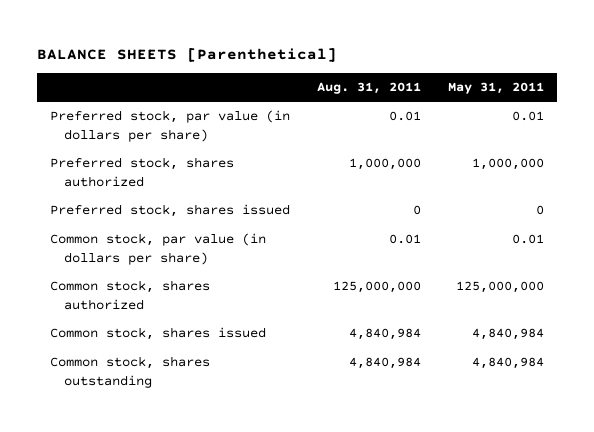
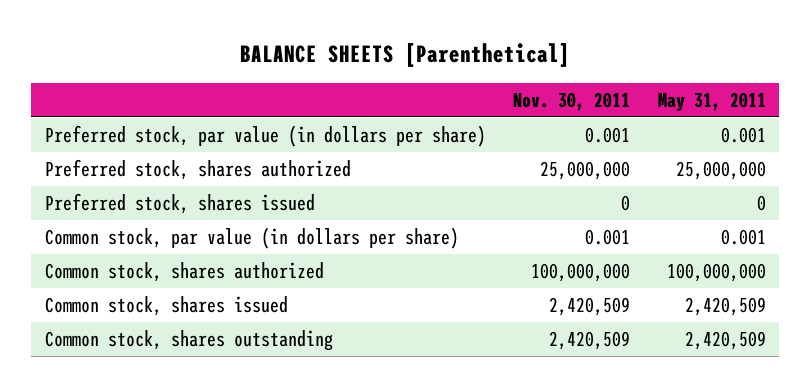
- | Aug. 31, 2011 | May 31, 2011
+ | Nov. 30, 2011 | May 31, 2011
- Preferred stock, par value (in dollars per share) | 0.01 | 0.01
- Preferred stock, shares authorized | 1,000,000 | 1,000,000
+ Preferred stock, par value (in dollars per share) | 0.001 | 0.001
+ Preferred stock, shares authorized | 25,000,000 | 25,000,000
- Common stock, par value (in dollars per share) | 0.01 | 0.01
- Common stock, shares authorized | 125,000,000 | 125,000,000
- Common stock, shares issued | 4,840,984 | 4,840,984
- Common stock, shares outstanding | 4,840,984 | 4,840,984
+ Common stock, par value (in dollars per share) | 0.001 | 0.001
+ Common stock, shares authorized | 100,000,000 | 100,000,000
+ Common stock, shares issued | 2,420,509 | 2,420,509
+ Common stock, shares outstanding | 2,420,509 | 2,420,509

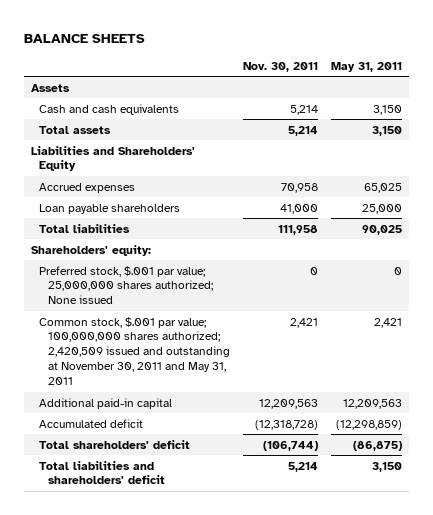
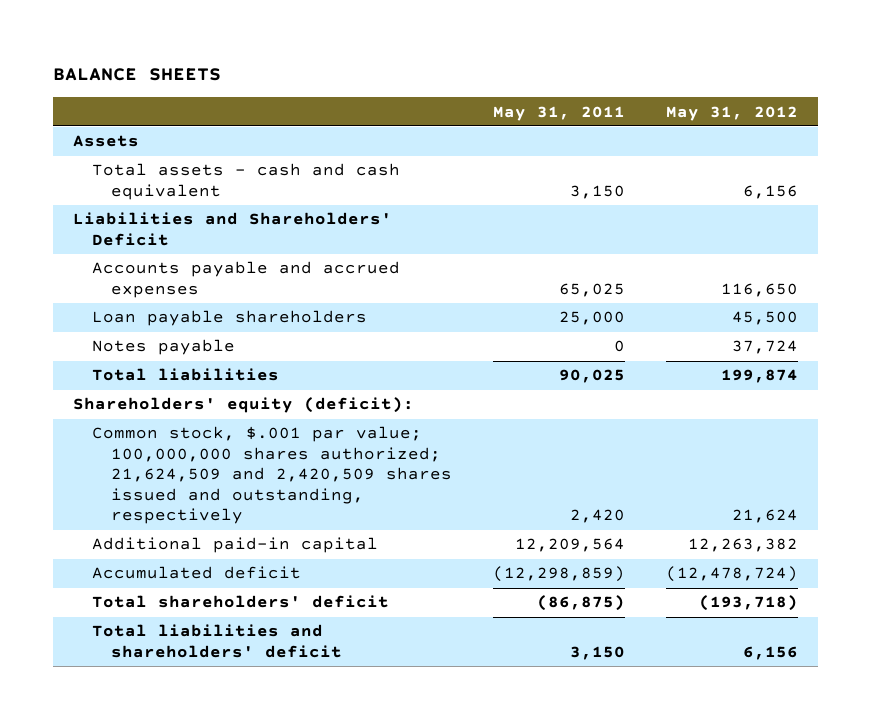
- | Nov. 30, 2011 | May 31, 2011
+ | May 31, 2011 | May 31, 2012
- Cash and cash equivalents | 5,214 | 3,150
- Total assets | 5,214 | 3,150
- Liabilities and Shareholders' Equity
- Accrued expenses | 70,958 | 65,025
+ Total assets - cash and cash equivalent | 3,150 | 6,156
+ Liabilities and Shareholders' Deficit
+ Accounts payable and accrued expenses | 65,025 | 116,650
+ Notes payable | 0 | 37,724
- Shareholders' equity:
- Preferred stock, $.001 par value; 25,000,000 shares authorized; None issued | 0 | 0
- Common stock, $.001 par value; 100,000,000 shares authorized; 2,420,509 issued and outstanding at November 30, 2011 and May 31, 2011 | 2,421 | 2,421
- Additional paid-in capital | 12,209,563 | 12,209,563
+ Shareholders' equity (deficit):
+ Common stock, $.001 par value; 100,000,000 shares authorized; 21,624,509 and 2,420,509 shares issued and outstanding, respectively | 2,420 | 21,624
+ Additional paid-in capital | 12,209,564 | 12,263,382

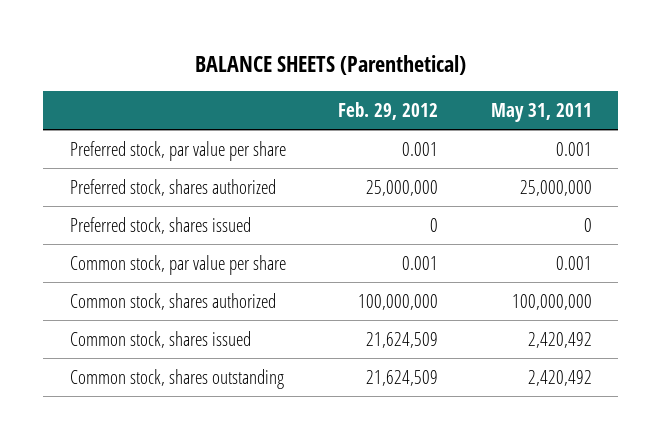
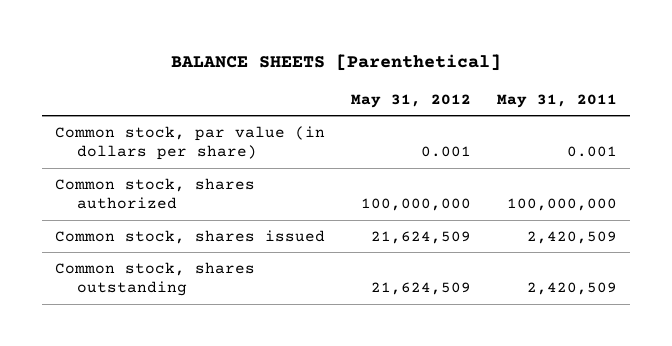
- BALANCE SHEETS (Parenthetical)
+ BALANCE SHEETS [Parenthetical]
- | Feb. 29, 2012 | May 31, 2011
+ | May 31, 2012 | May 31, 2011
- Preferred stock, par value per share | 0.001 | 0.001
- Preferred stock, shares authorized | 25,000,000 | 25,000,000
- Preferred stock, shares issued | 0 | 0
- Common stock, par value per share | 0.001 | 0.001
+ Common stock, par value (in dollars per share) | 0.001 | 0.001
- Common stock, shares issued | 21,624,509 | 2,420,492
- Common stock, shares outstanding | 21,624,509 | 2,420,492
+ Common stock, shares issued | 21,624,509 | 2,420,509
+ Common stock, shares outstanding | 21,624,509 | 2,420,509

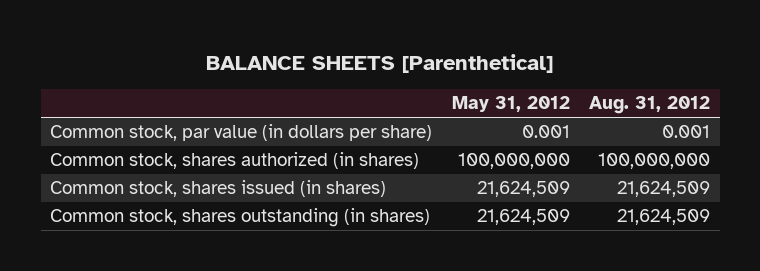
- | May 31, 2012 | May 31, 2011
+ | May 31, 2012 | Aug. 31, 2012
- Common stock, shares authorized | 100,000,000 | 100,000,000
- Common stock, shares issued | 21,624,509 | 2,420,509
- Common stock, shares outstanding | 21,624,509 | 2,420,509
+ Common stock, shares authorized (in shares) | 100,000,000 | 100,000,000
+ Common stock, shares issued (in shares) | 21,624,509 | 21,624,509
+ Common stock, shares outstanding (in shares) | 21,624,509 | 21,624,509

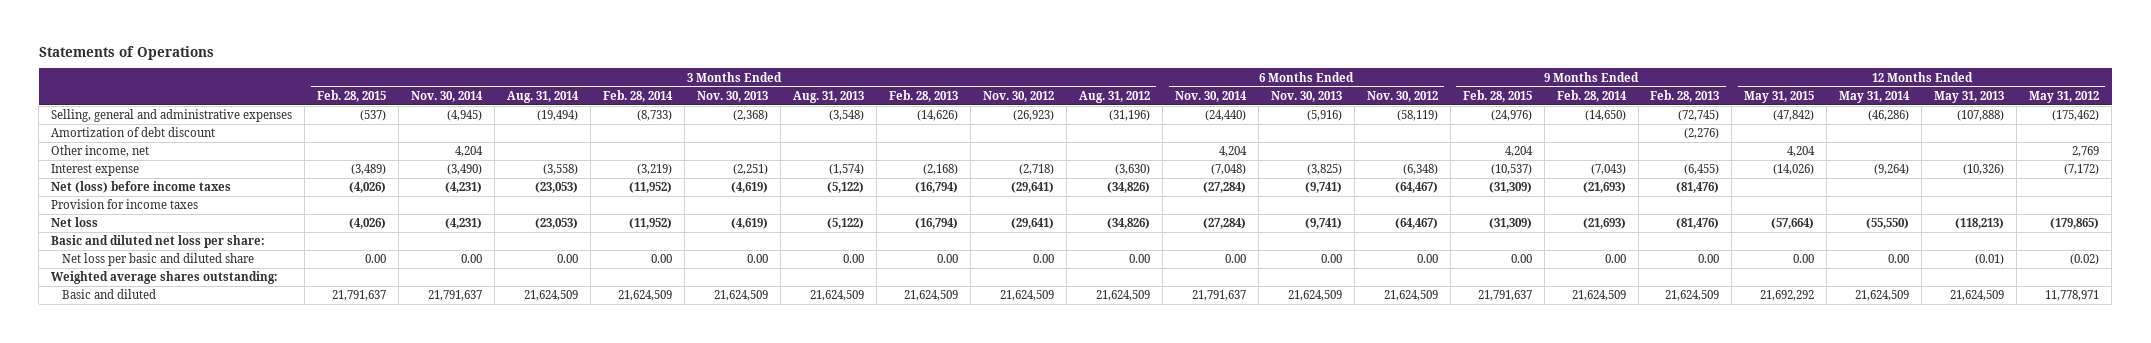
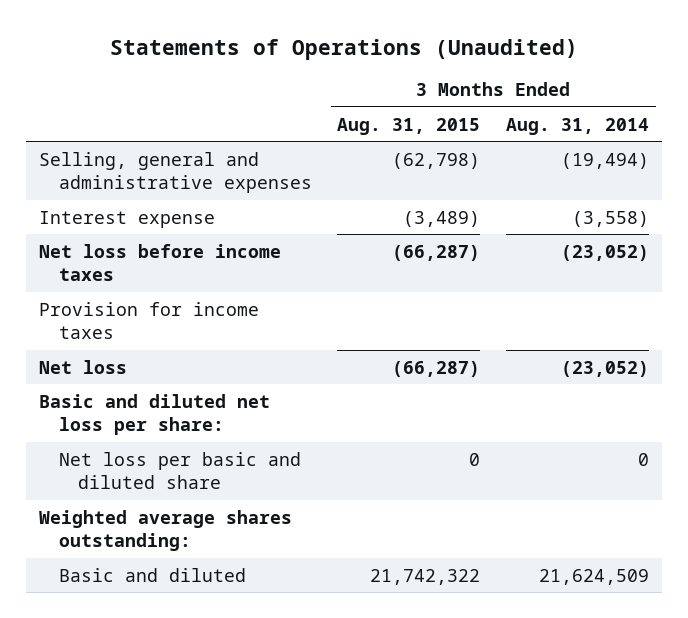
- Statements of Operations
+ Statements of Operations (Unaudited)
- | 3 Months Ended Feb. 28, 2015 | 3 Months Ended Nov. 30, 2014 | 3 Months Ended Aug. 31, 2014 | 3 Months Ended Feb. 28, 2014 | 3 Months Ended Nov. 30, 2013 | 3 Months Ended Aug. 31, 2013 | 3 Months Ended Feb. 28, 2013 | 3 Months Ended Nov. 30, 2012 | 3 Months Ended Aug. 31, 2012 | 6 Months Ended Nov. 30, 2014 | 6 Months Ended Nov. 30, 2013 | 6 Months Ended Nov. 30, 2012 | 9 Months Ended Feb. 28, 2015 | 9 Months Ended Feb. 28, 2014 | 9 Months Ended Feb. 28, 2013 | 12 Months Ended May 31, 2015 | 12 Months Ended May 31, 2014 | 12 Months Ended May 31, 2013 | 12 Months Ended May 31, 2012
+ | 3 Months Ended Aug. 31, 2015 | 3 Months Ended Aug. 31, 2014
- Amortization of debt discount | | | | | | | | | | | | | | | (2,276) | | | |
- Other income, net | | 4,204 | | | | | | | | 4,204 | | | 4,204 | | | 4,204 | | | 2,769
- Net (loss) before income taxes | (4,026) | (4,231) | (23,053) | (11,952) | (4,619) | (5,122) | (16,794) | (29,641) | (34,826) | (27,284) | (9,741) | (64,467) | (31,309) | (21,693) | (81,476) | | | |
+ Net loss before income taxes | (66,287) | (23,052)
- Net loss | (4,026) | (4,231) | (23,053) | (11,952) | (4,619) | (5,122) | (16,794) | (29,641) | (34,826) | (27,284) | (9,741) | (64,467) | (31,309) | (21,693) | (81,476) | (57,664) | (55,550) | (118,213) | (179,865)
+ Net loss | (66,287) | (23,052)
- Net loss per basic and diluted share | 0.00 | 0.00 | 0.00 | 0.00 | 0.00 | 0.00 | 0.00 | 0.00 | 0.00 | 0.00 | 0.00 | 0.00 | 0.00 | 0.00 | 0.00 | 0.00 | 0.00 | (0.01) | (0.02)
+ Net loss per basic and diluted share | 0 | 0

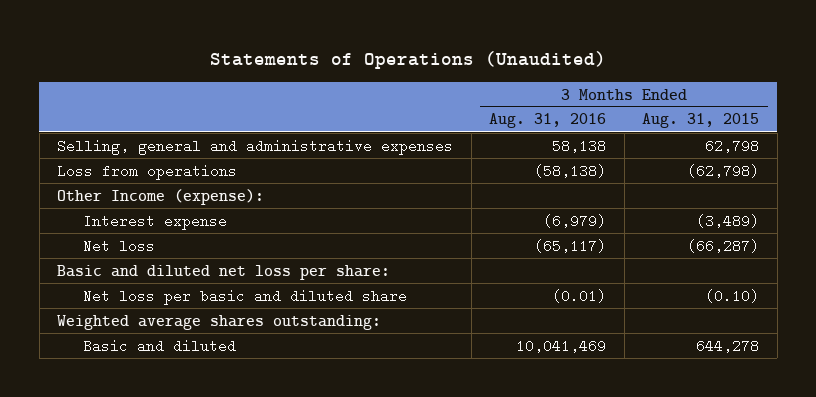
- | 3 Months Ended Aug. 31, 2015 | 3 Months Ended Aug. 31, 2014
+ | 3 Months Ended Aug. 31, 2016 | 3 Months Ended Aug. 31, 2015
- Selling, general and administrative expenses | (62,798) | (19,494)
+ Selling, general and administrative expenses | 58,138 | 62,798
+ Loss from operations | (58,138) | (62,798)
+ Other Income (expense):
- Net loss before income taxes | (66,287) | (23,052)
- Provision for income taxes
- Net loss per basic and diluted share | 0 | 0
+ Net loss per basic and diluted share | (0.01) | (0.10)
- Basic and diluted | 21,742,322 | 21,624,509
+ Basic and diluted | 10,041,469 | 644,278

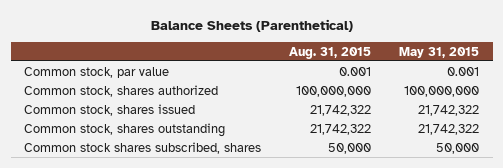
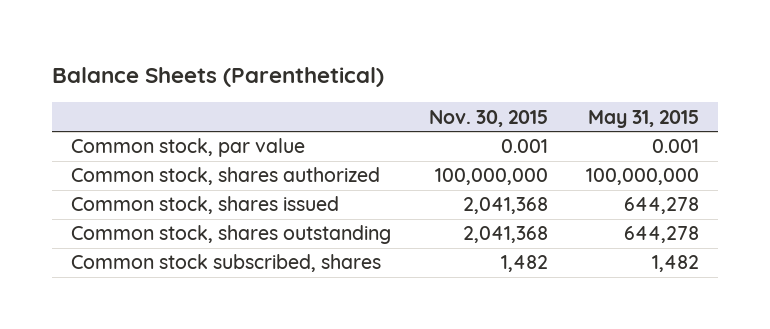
- | Aug. 31, 2015 | May 31, 2015
+ | Nov. 30, 2015 | May 31, 2015
- Common stock, shares issued | 21,742,322 | 21,742,322
- Common stock, shares outstanding | 21,742,322 | 21,742,322
- Common stock shares subscribed, shares | 50,000 | 50,000
+ Common stock, shares issued | 2,041,368 | 644,278
+ Common stock, shares outstanding | 2,041,368 | 644,278
+ Common stock subscribed, shares | 1,482 | 1,482

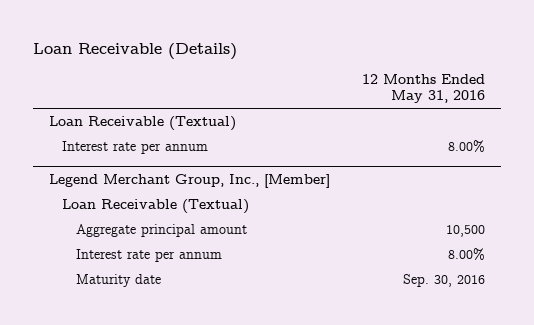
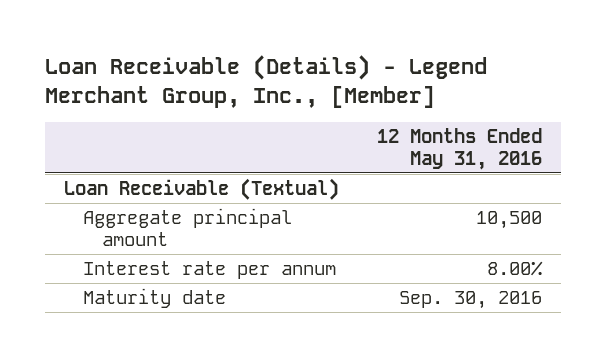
- Loan Receivable (Details)
+ Loan Receivable (Details) - Legend Merchant Group, Inc., [Member]
- Interest rate per annum | 8.00%
- Legend Merchant Group, Inc., [Member]
- Loan Receivable (Textual)

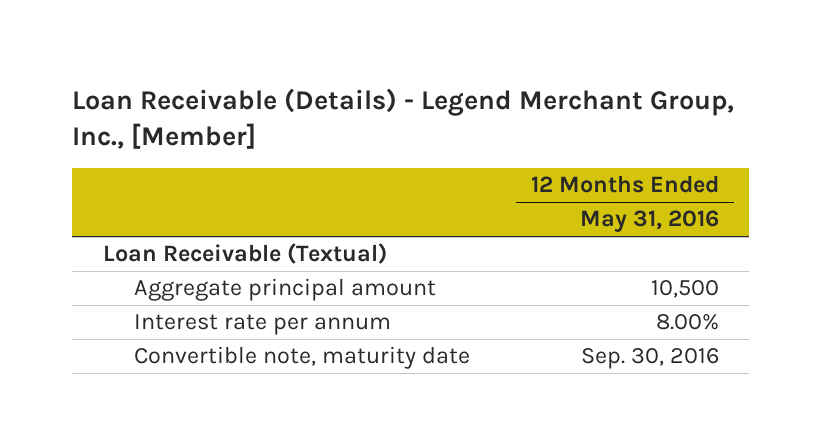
- Maturity date | Sep. 30, 2016
+ Convertible note, maturity date | Sep. 30, 2016

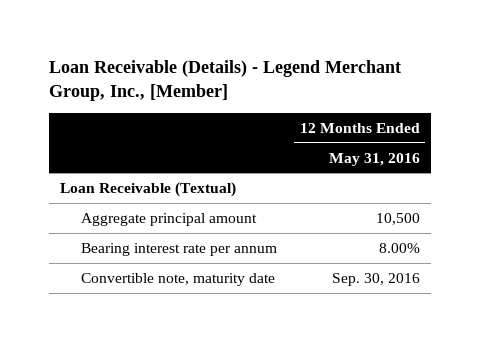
- Interest rate per annum | 8.00%
+ Bearing interest rate per annum | 8.00%

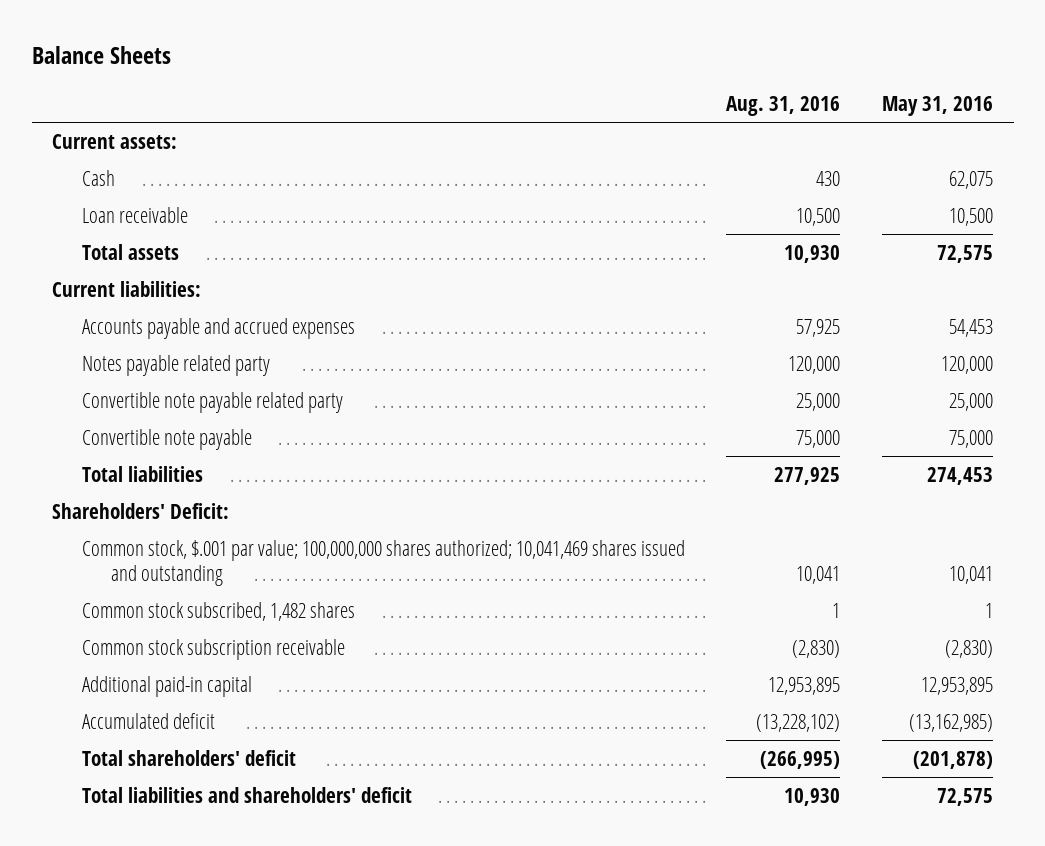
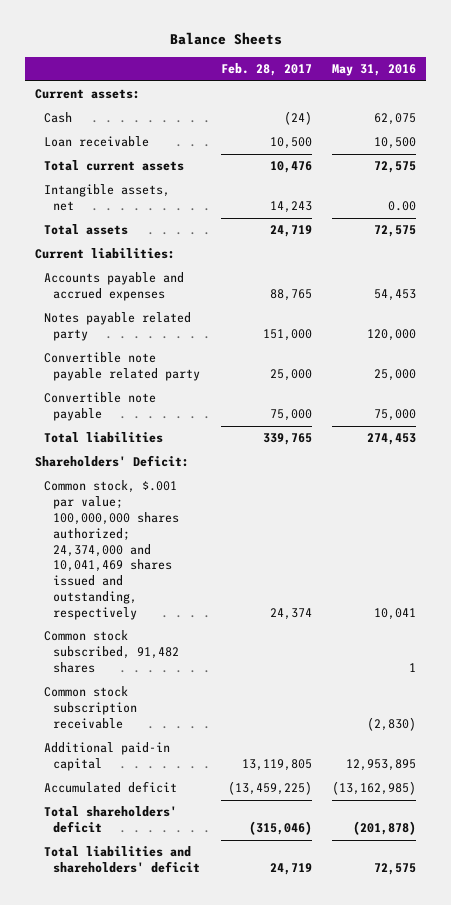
- | Aug. 31, 2016 | May 31, 2016
+ | Feb. 28, 2017 | May 31, 2016
+ Total current assets | 10,476 | 72,575
+ Intangible assets, net | 14,243 | 0.00
- Common stock, $.001 par value; 100,000,000 shares authorized; 10,041,469 shares issued and outstanding | 10,041 | 10,041
- Common stock subscribed, 1,482 shares | 1 | 1
+ Common stock, $.001 par value; 100,000,000 shares authorized; 24,374,000 and 10,041,469 shares issued and outstanding, respectively | 24,374 | 10,041
+ Common stock subscribed, 91,482 shares | | 1

